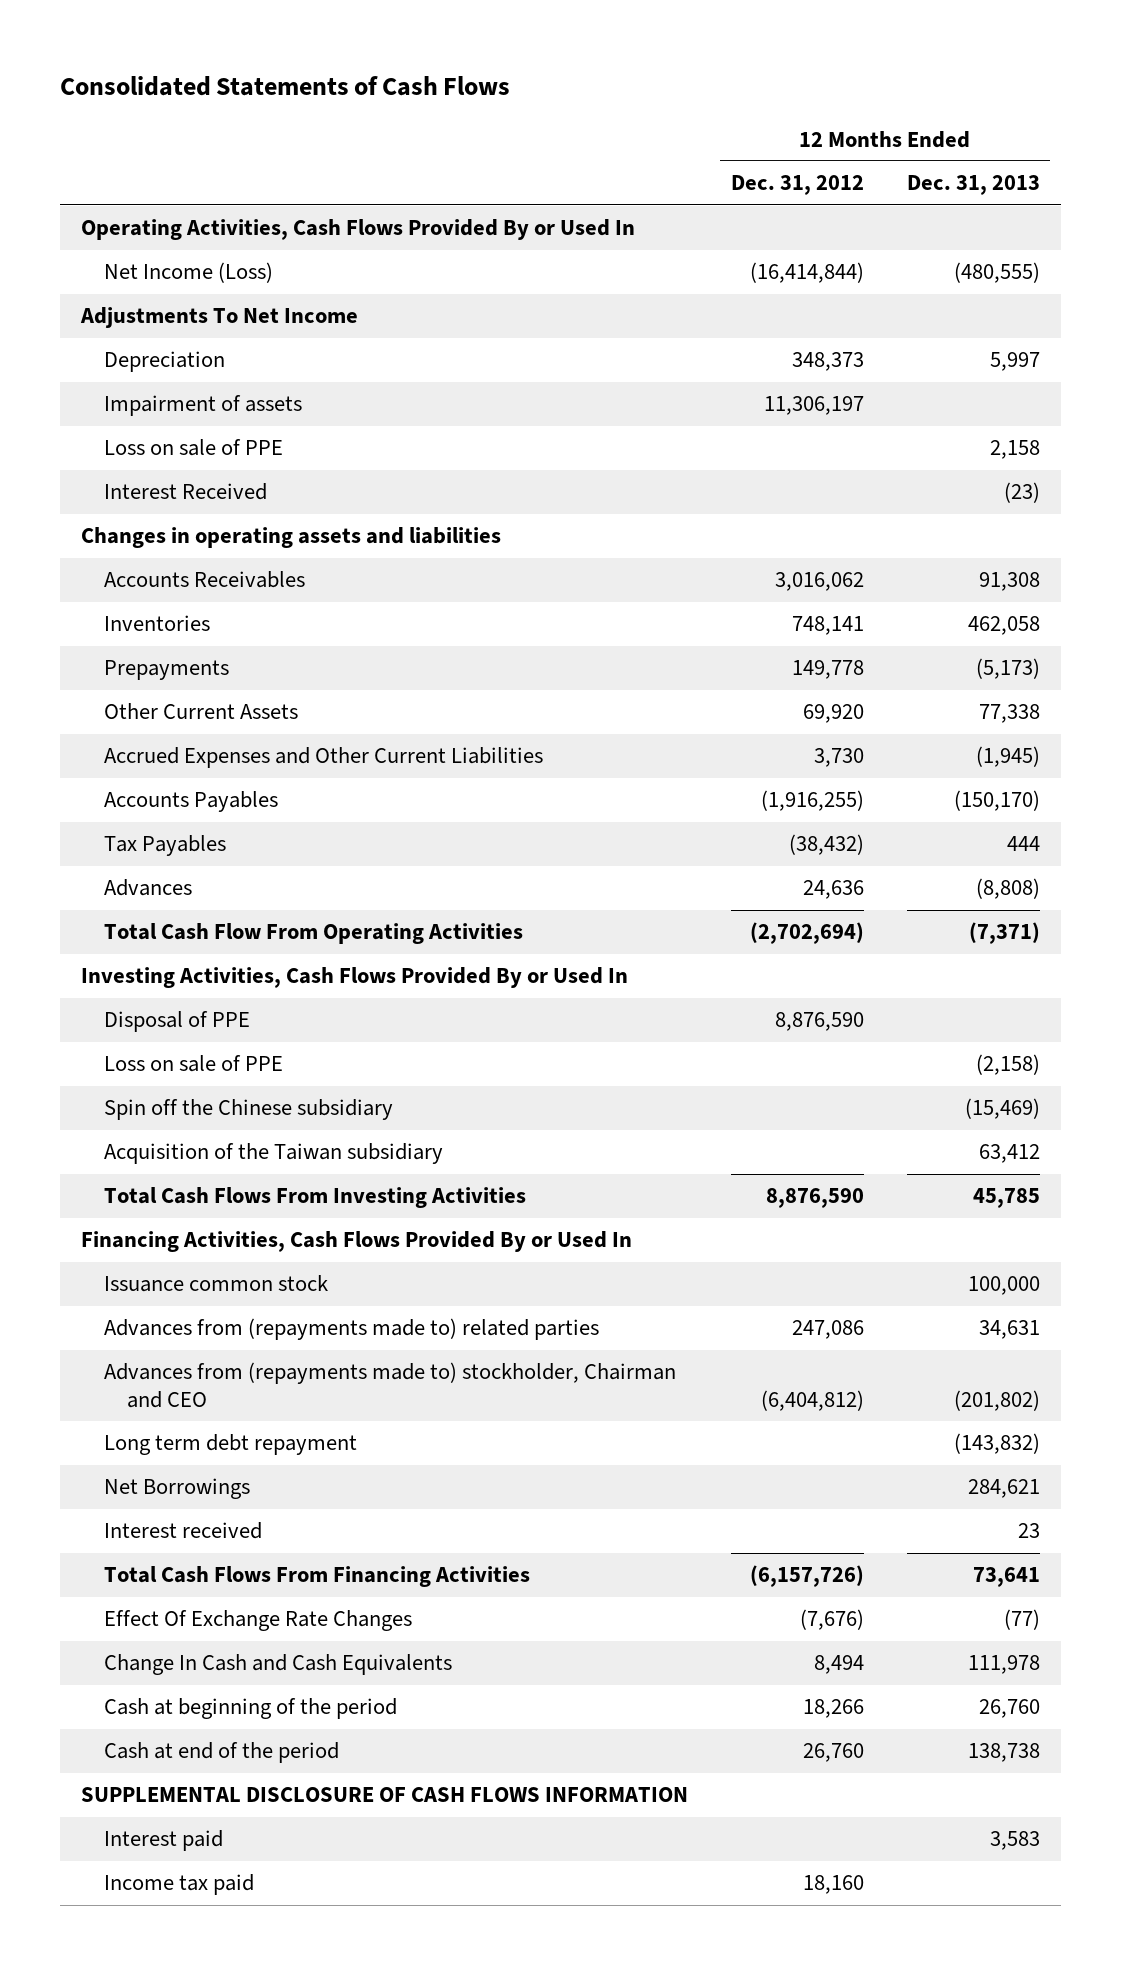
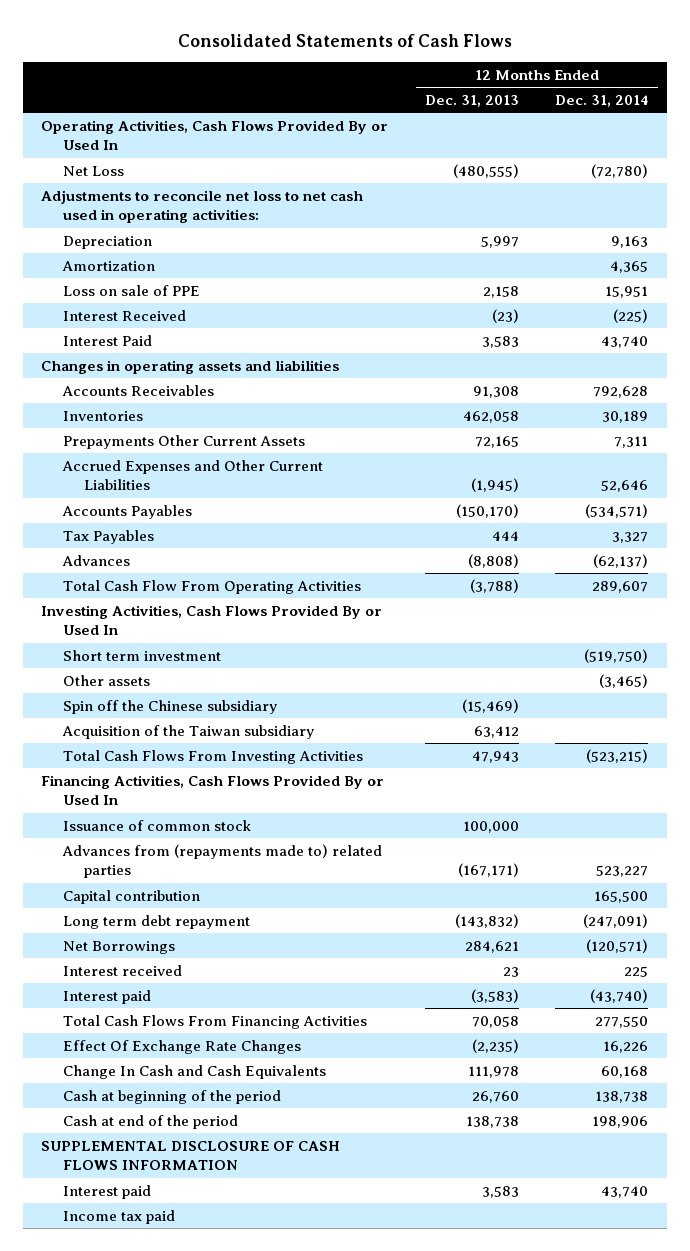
- | 12 Months Ended Dec. 31, 2012 | 12 Months Ended Dec. 31, 2013
+ | 12 Months Ended Dec. 31, 2013 | 12 Months Ended Dec. 31, 2014
- Net Income (Loss) | (16,414,844) | (480,555)
- Adjustments To Net Income
+ Net Loss | (480,555) | (72,780)
+ Adjustments to reconcile net loss to net cash used in operating activities:
- Impairment of assets | 11,306,197 |
+ Amortization | | 4,365
+ Interest Paid | 3,583 | 43,740
- Prepayments | 149,778 | (5,173)
- Other Current Assets | 69,920 | 77,338
+ Prepayments Other Current Assets | 72,165 | 7,311
- Total Cash Flow From Operating Activities | (2,702,694) | (7,371)
+ Total Cash Flow From Operating Activities | (3,788) | 289,607
- Disposal of PPE | 8,876,590 |
- Loss on sale of PPE | | (2,158)
+ Short term investment | | (519,750)
+ Other assets | | (3,465)
- Total Cash Flows From Investing Activities | 8,876,590 | 45,785
+ Total Cash Flows From Investing Activities | 47,943 | (523,215)
- Issuance common stock | | 100,000
- Advances from (repayments made to) related parties | 247,086 | 34,631
- Advances from (repayments made to) stockholder, Chairman and CEO | (6,404,812) | (201,802)
+ Issuance of common stock | 100,000 |
+ Advances from (repayments made to) related parties | (167,171) | 523,227
+ Capital contribution | | 165,500
- Total Cash Flows From Financing Activities | (6,157,726) | 73,641
- Effect Of Exchange Rate Changes | (7,676) | (77)
+ Interest paid | (3,583) | (43,740)
+ Total Cash Flows From Financing Activities | 70,058 | 277,550
+ Effect Of Exchange Rate Changes | (2,235) | 16,226

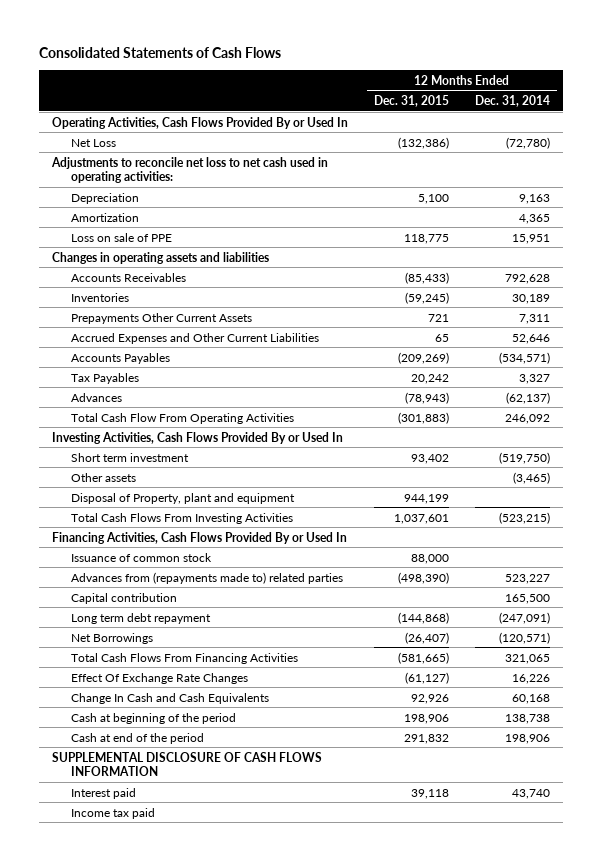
- | 12 Months Ended Dec. 31, 2013 | 12 Months Ended Dec. 31, 2014
+ | 12 Months Ended Dec. 31, 2015 | 12 Months Ended Dec. 31, 2014
- Interest Received | (23) | (225)
- Interest Paid | 3,583 | 43,740
- Total Cash Flow From Operating Activities | (3,788) | 289,607
+ Total Cash Flow From Operating Activities | (301,883) | 246,092
- Spin off the Chinese subsidiary | (15,469) |
- Acquisition of the Taiwan subsidiary | 63,412 |
+ Disposal of Property, plant and equipment | 944,199 |
- Interest received | 23 | 225
- Interest paid | (3,583) | (43,740)
- Total Cash Flows From Financing Activities | 70,058 | 277,550
+ Total Cash Flows From Financing Activities | (581,665) | 321,065

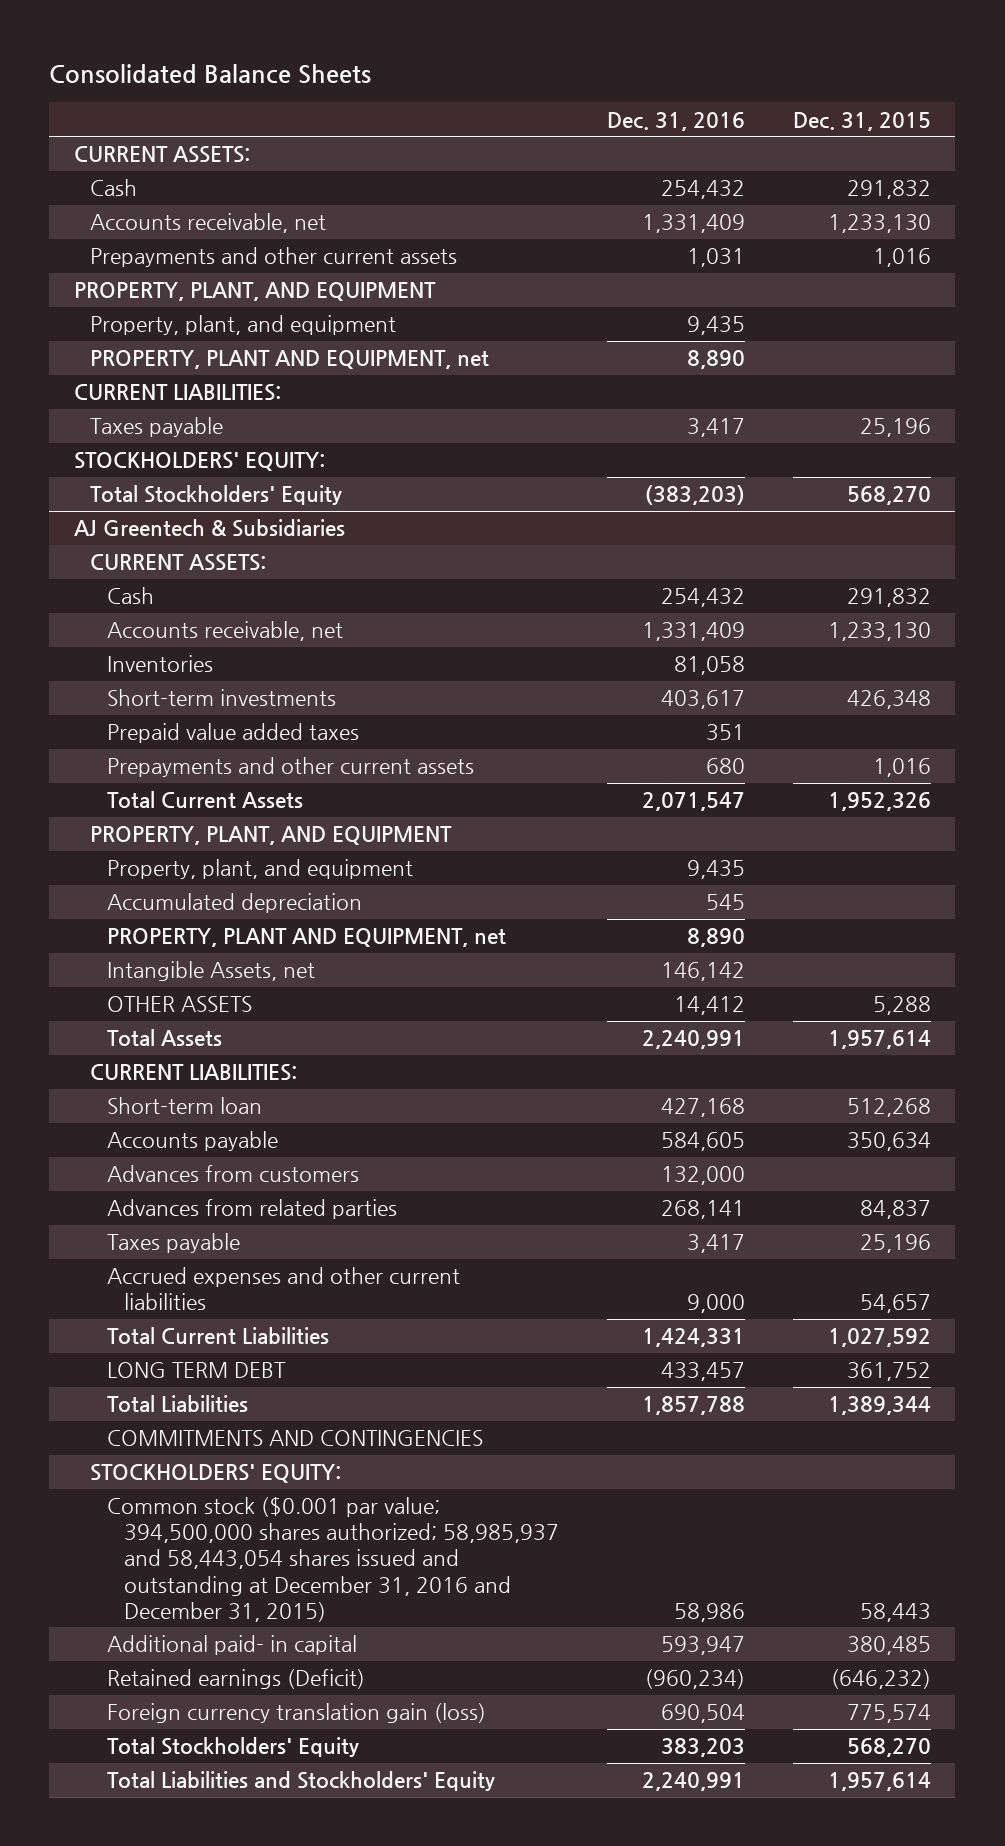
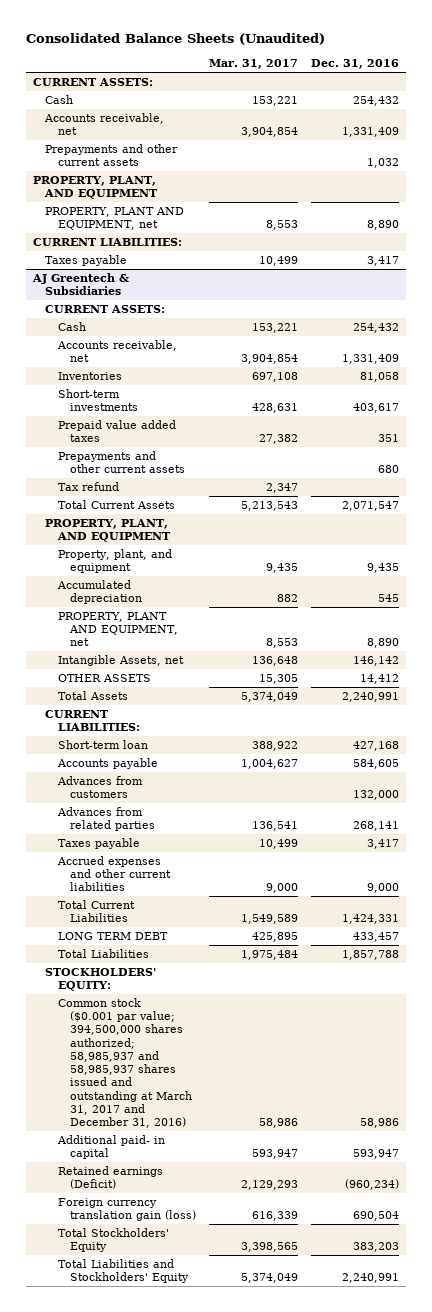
- Consolidated Balance Sheets
+ Consolidated Balance Sheets (Unaudited)
- | Dec. 31, 2016 | Dec. 31, 2015
+ | Mar. 31, 2017 | Dec. 31, 2016
- Prepayments and other current assets | 1,031 | 1,016
+ Prepayments and other current assets | | 1,032
- Property, plant, and equipment | 9,435 |
- STOCKHOLDERS' EQUITY:
- Total Stockholders' Equity | (383,203) | 568,270
@ AJ Greentech & Subsidiaries
+ Tax refund | 2,347 |
- COMMITMENTS AND CONTINGENCIES
- Common stock ($0.001 par value; 394,500,000 shares authorized; 58,985,937 and 58,443,054 shares issued and outstanding at December 31, 2016 and December 31, 2015) | 58,986 | 58,443
+ Common stock ($0.001 par value; 394,500,000 shares authorized; 58,985,937 and 58,985,937 shares issued and outstanding at March 31, 2017 and December 31, 2016) | 58,986 | 58,986

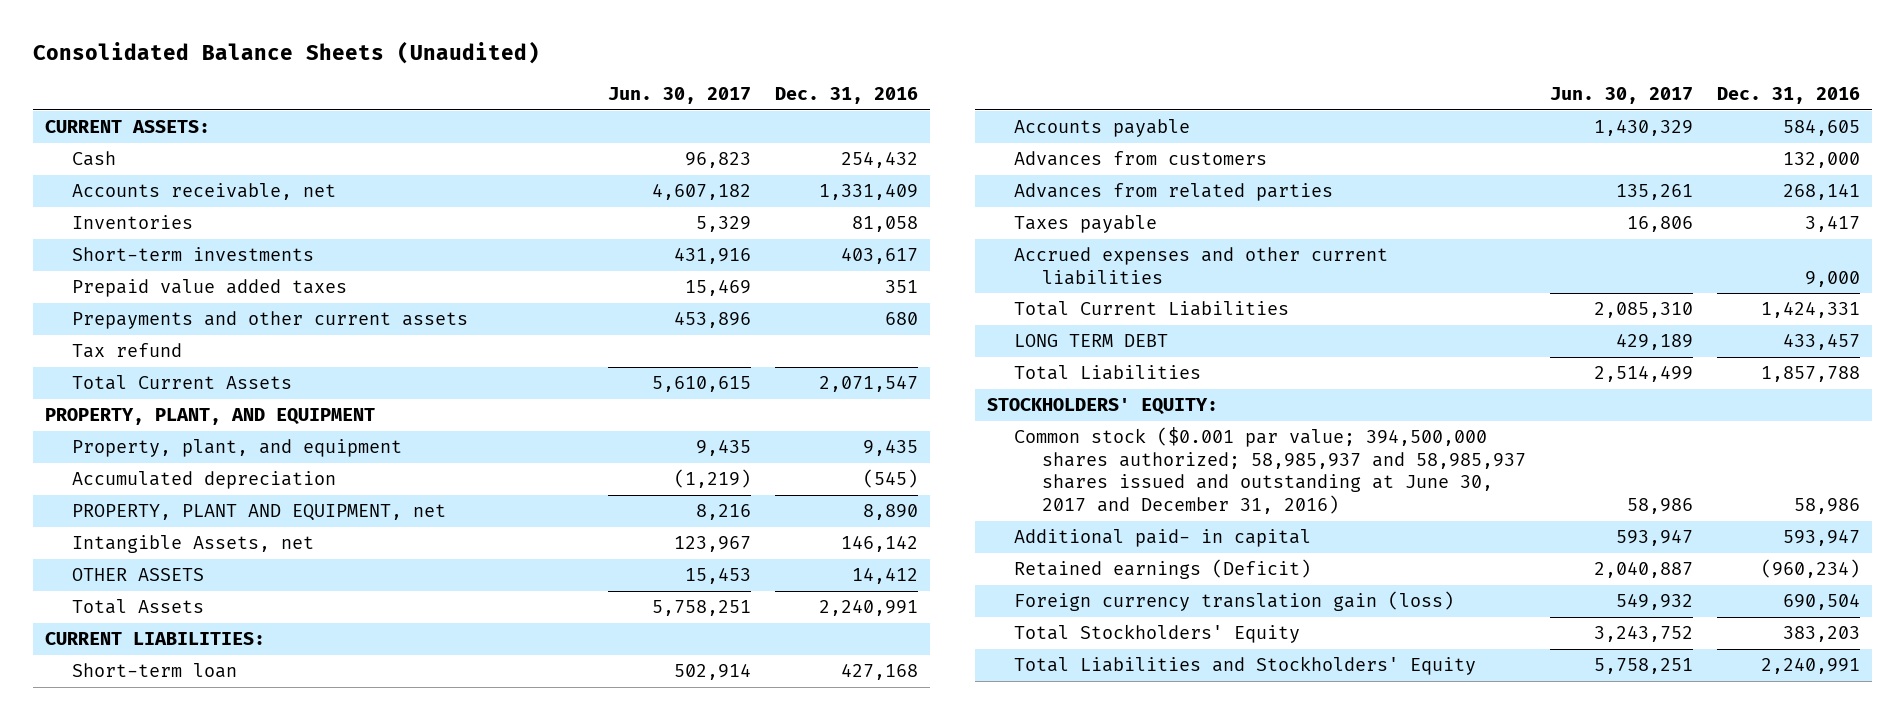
- | Mar. 31, 2017 | Dec. 31, 2016
+ | Jun. 30, 2017 | Dec. 31, 2016
- Prepayments and other current assets | | 1,032
- PROPERTY, PLANT, AND EQUIPMENT
- PROPERTY, PLANT AND EQUIPMENT, net | 8,553 | 8,890
- CURRENT LIABILITIES:
- Taxes payable | 10,499 | 3,417
- AJ Greentech & Subsidiaries
- CURRENT ASSETS:
- Cash | 153,221 | 254,432
- Accounts receivable, net | 3,904,854 | 1,331,409
- Accumulated depreciation | 882 | 545
+ Accumulated depreciation | (1,219) | (545)
- Common stock ($0.001 par value; 394,500,000 shares authorized; 58,985,937 and 58,985,937 shares issued and outstanding at March 31, 2017 and December 31, 2016) | 58,986 | 58,986
+ Common stock ($0.001 par value; 394,500,000 shares authorized; 58,985,937 and 58,985,937 shares issued and outstanding at June 30, 2017 and December 31, 2016) | 58,986 | 58,986

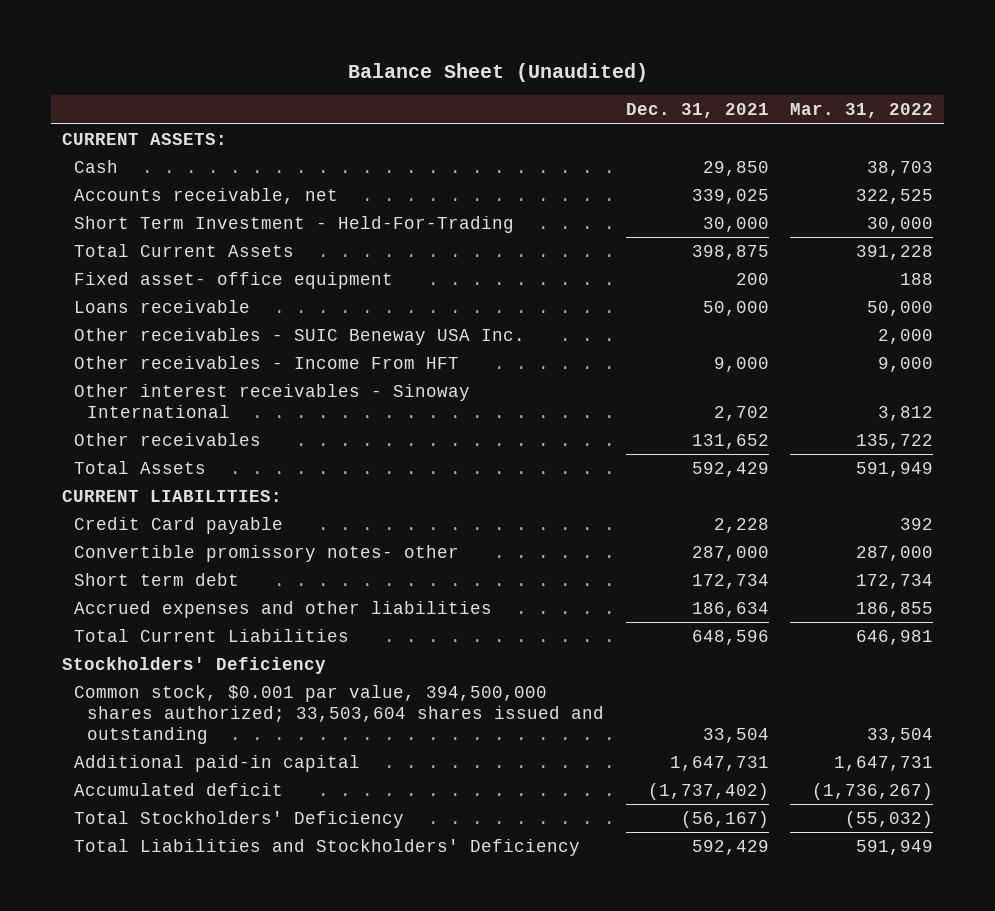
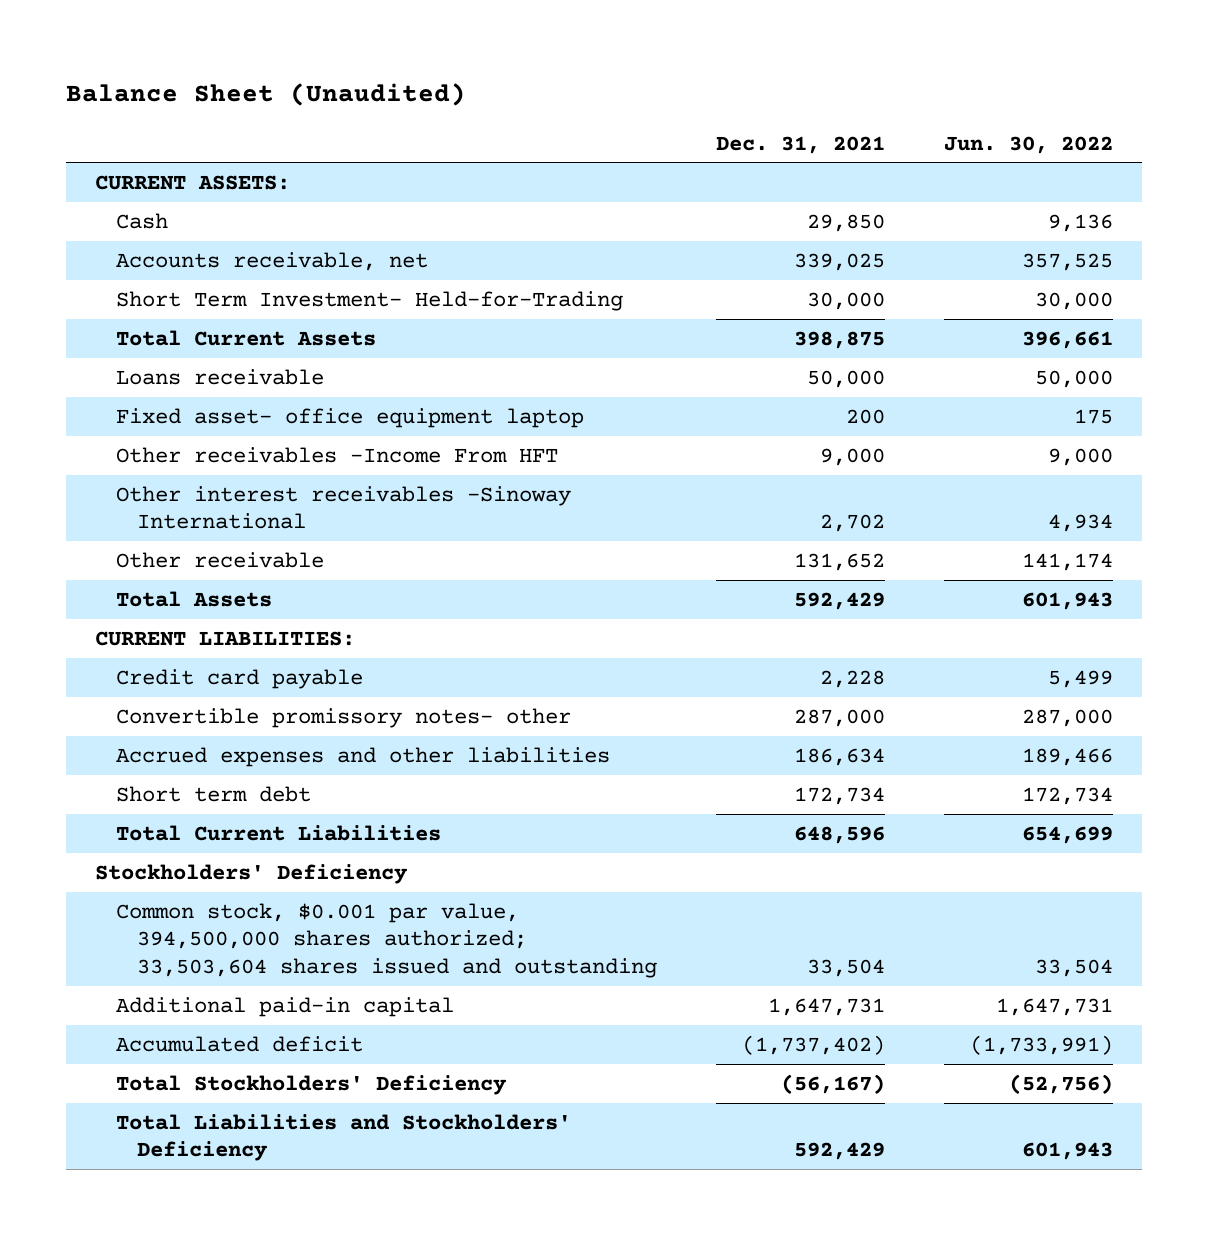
- | Dec. 31, 2021 | Mar. 31, 2022
+ | Dec. 31, 2021 | Jun. 30, 2022
- Short Term Investment - Held-For-Trading | 30,000 | 30,000
+ Short Term Investment- Held-for-Trading | 30,000 | 30,000
- Fixed asset- office equipment | 200 | 188
- Other receivables - SUIC Beneway USA Inc. | | 2,000
- Other receivables - Income From HFT | 9,000 | 9,000
- Other interest receivables - Sinoway International | 2,702 | 3,812
- Other receivables | 131,652 | 135,722
+ Fixed asset- office equipment laptop | 200 | 175
+ Other receivables -Income From HFT | 9,000 | 9,000
+ Other interest receivables -Sinoway International | 2,702 | 4,934
+ Other receivable | 131,652 | 141,174
- Credit Card payable | 2,228 | 392
+ Credit card payable | 2,228 | 5,499
moved down: Short term debt | 172,734 | 172,734

